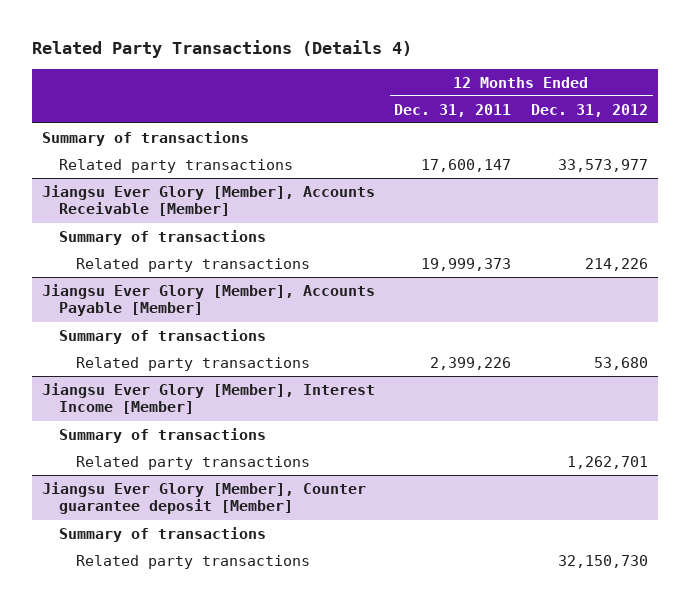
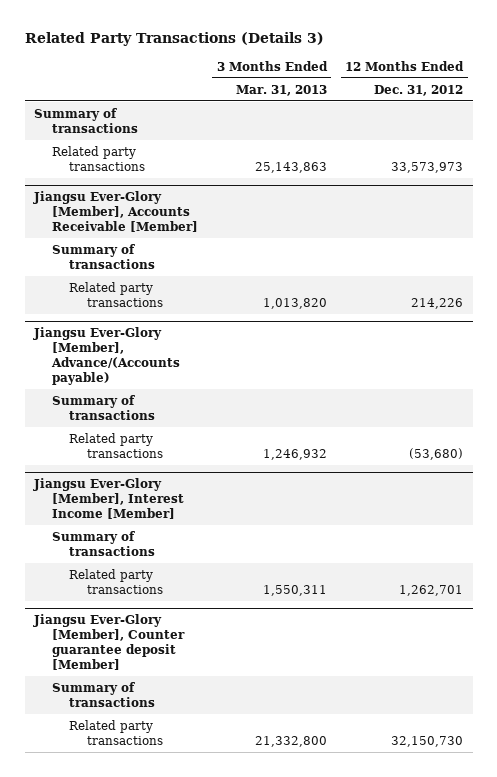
- Related Party Transactions (Details 4)
+ Related Party Transactions (Details 3)
- | 12 Months Ended Dec. 31, 2011 | 12 Months Ended Dec. 31, 2012
+ | 3 Months Ended Mar. 31, 2013 | 12 Months Ended Dec. 31, 2012
- Related party transactions | 17,600,147 | 33,573,977
- Jiangsu Ever Glory [Member], Accounts Receivable [Member]
+ Related party transactions | 25,143,863 | 33,573,973
+ Jiangsu Ever-Glory [Member], Accounts Receivable [Member]
- Jiangsu Ever Glory [Member], Accounts Payable [Member]
+ Jiangsu Ever-Glory [Member], Advance/(Accounts payable)
- Related party transactions | 2,399,226 | 53,680
- Jiangsu Ever Glory [Member], Interest Income [Member]
+ Related party transactions | 1,246,932 | (53,680)
+ Jiangsu Ever-Glory [Member], Interest Income [Member]
- Jiangsu Ever Glory [Member], Counter guarantee deposit [Member]
+ Jiangsu Ever-Glory [Member], Counter guarantee deposit [Member]

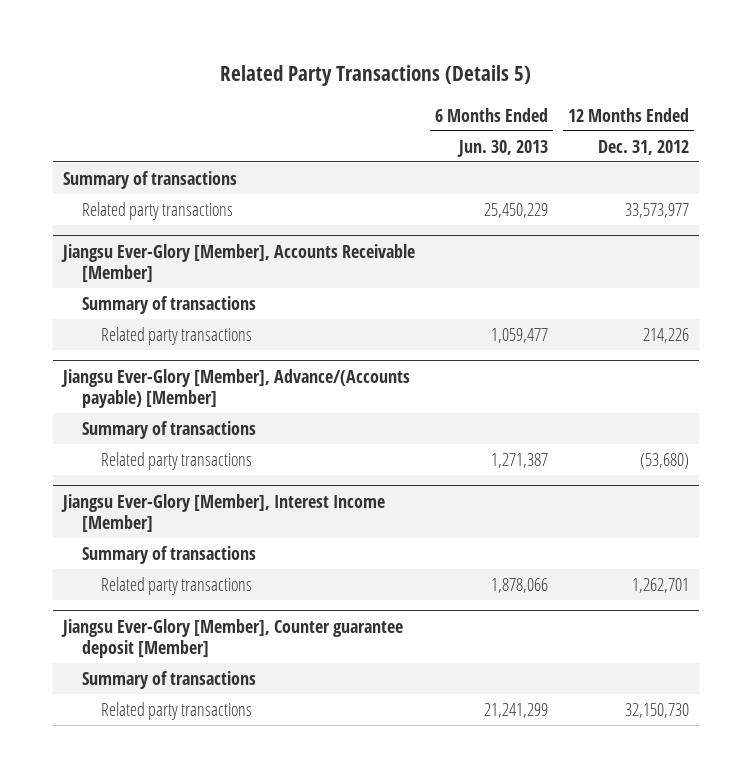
- Related Party Transactions (Details 3)
+ Related Party Transactions (Details 5)
- | 3 Months Ended Mar. 31, 2013 | 12 Months Ended Dec. 31, 2012
+ | 6 Months Ended Jun. 30, 2013 | 12 Months Ended Dec. 31, 2012
- Related party transactions | 25,143,863 | 33,573,973
+ Related party transactions | 25,450,229 | 33,573,977
- Jiangsu Ever-Glory [Member], Advance/(Accounts payable)
+ Jiangsu Ever-Glory [Member], Advance/(Accounts payable) [Member]

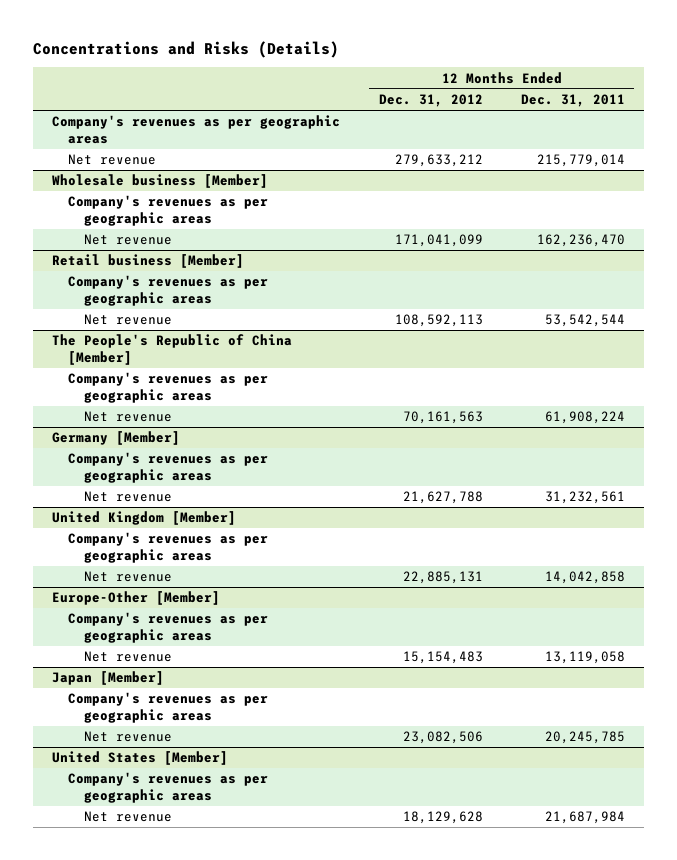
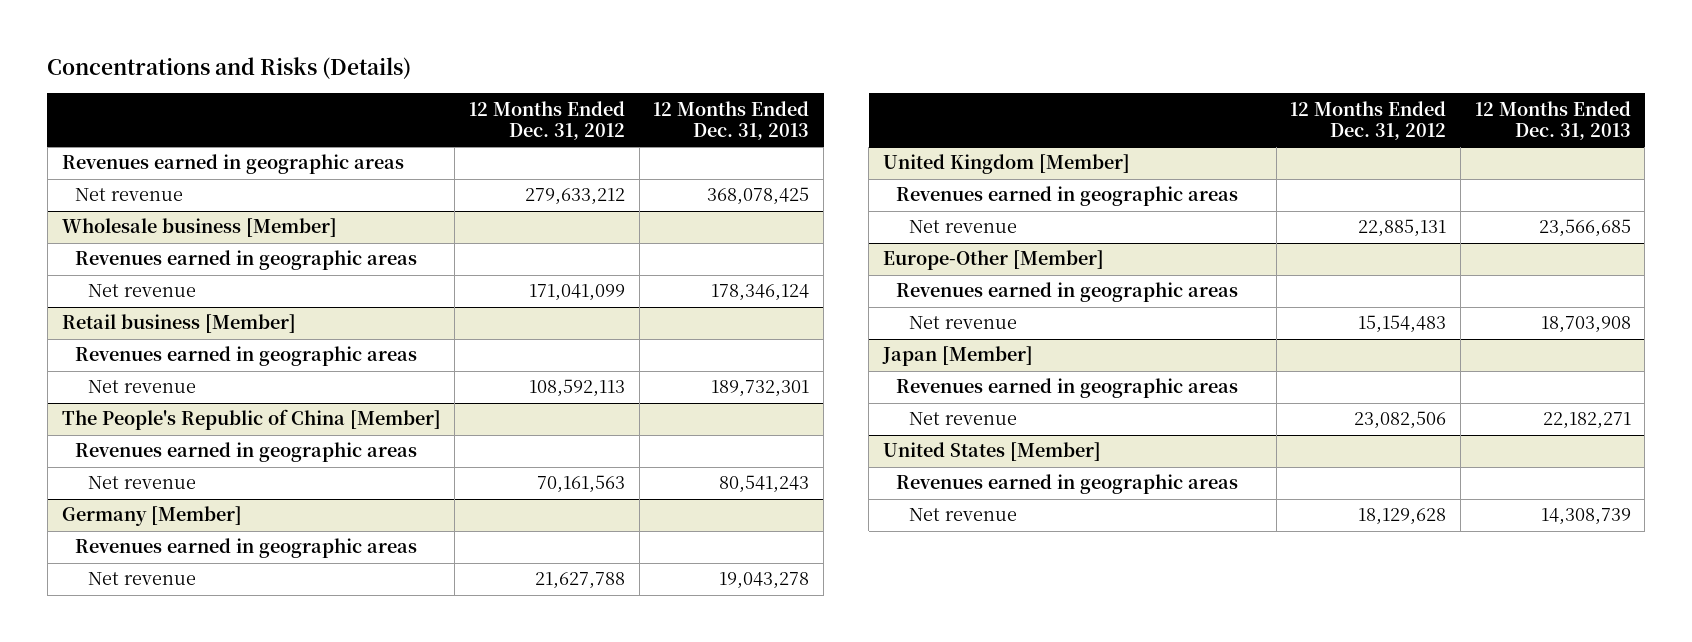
- | 12 Months Ended Dec. 31, 2012 | 12 Months Ended Dec. 31, 2011
+ | 12 Months Ended Dec. 31, 2012 | 12 Months Ended Dec. 31, 2013
- Company's revenues as per geographic areas
+ Revenues earned in geographic areas
@ Wholesale business [Member]
- Company's revenues as per geographic areas
+ Revenues earned in geographic areas
@ Retail business [Member]
- Company's revenues as per geographic areas
+ Revenues earned in geographic areas
@ The People's Republic of China [Member]
- Company's revenues as per geographic areas
+ Revenues earned in geographic areas
@ Germany [Member]
- Company's revenues as per geographic areas
+ Revenues earned in geographic areas
@ United Kingdom [Member]
- Company's revenues as per geographic areas
+ Revenues earned in geographic areas
@ Europe-Other [Member]
- Company's revenues as per geographic areas
+ Revenues earned in geographic areas
@ Japan [Member]
- Company's revenues as per geographic areas
+ Revenues earned in geographic areas
@ United States [Member]
- Company's revenues as per geographic areas
+ Revenues earned in geographic areas

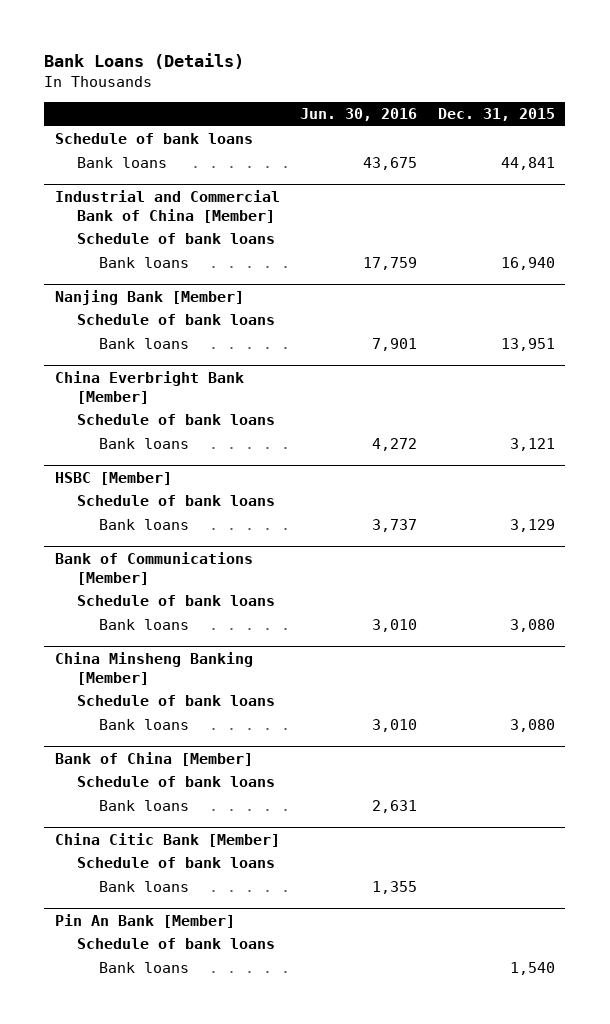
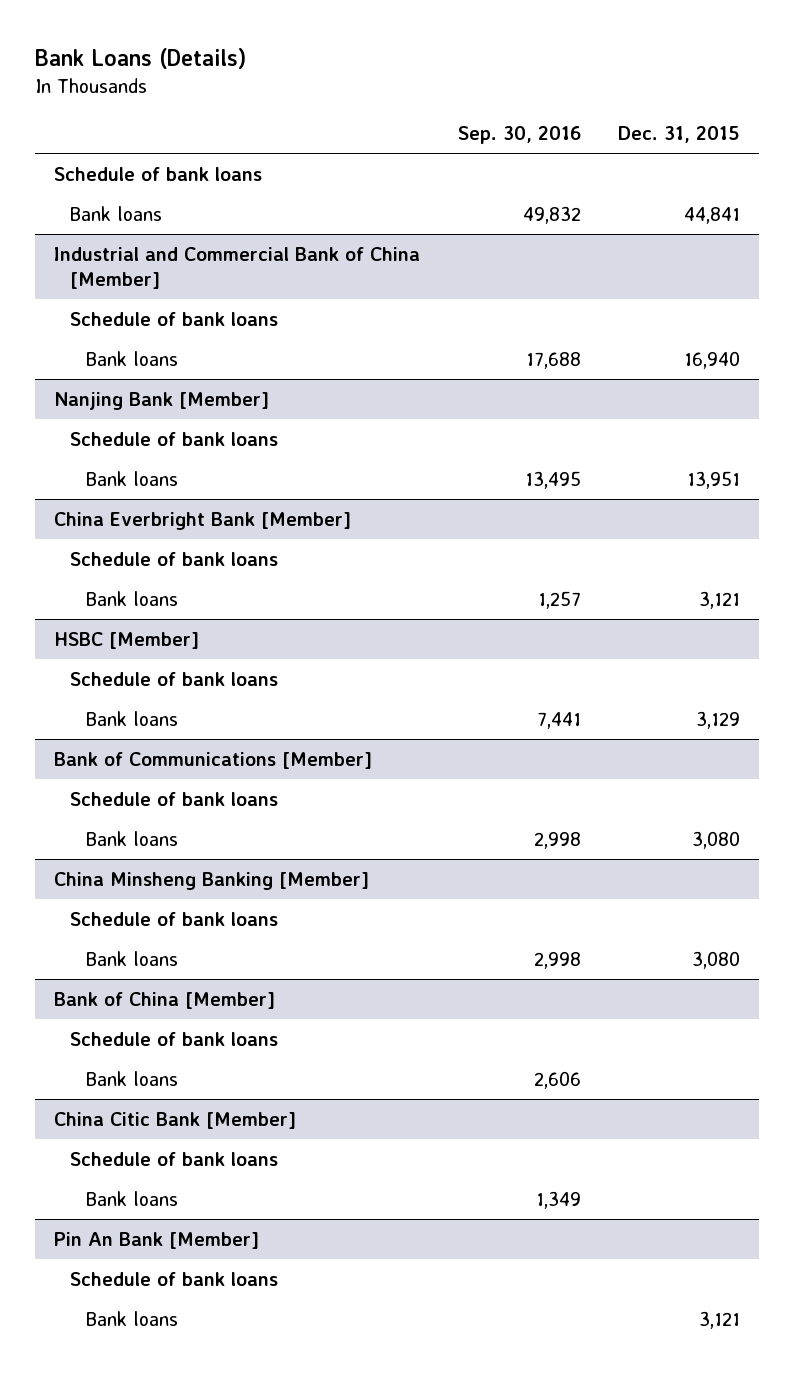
- | Jun. 30, 2016 | Dec. 31, 2015
+ | Sep. 30, 2016 | Dec. 31, 2015
@ Pin An Bank [Member]
- Bank loans | | 1,540
+ Bank loans | | 3,121

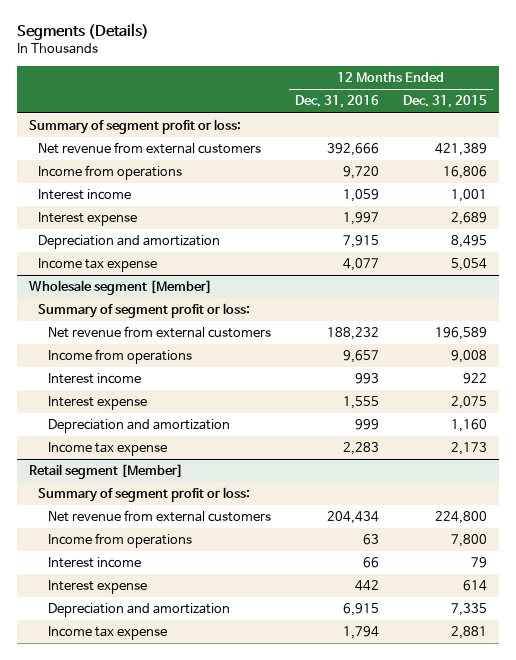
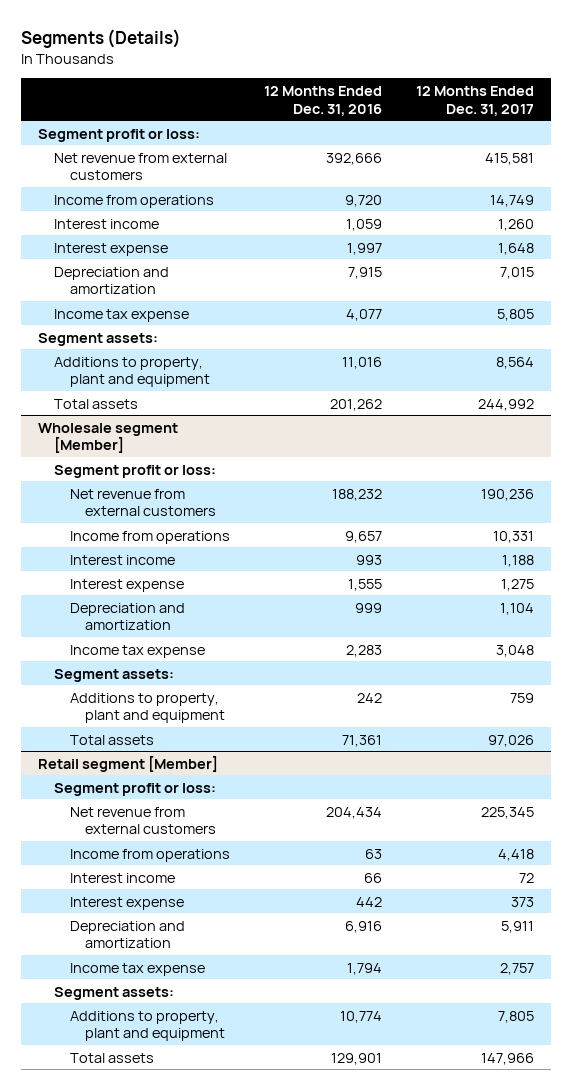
- | 12 Months Ended Dec. 31, 2016 | 12 Months Ended Dec. 31, 2015
+ | 12 Months Ended Dec. 31, 2016 | 12 Months Ended Dec. 31, 2017
- Summary of segment profit or loss:
+ Segment profit or loss:
+ Segment assets:
+ Additions to property, plant and equipment | 11,016 | 8,564
+ Total assets | 201,262 | 244,992
@ Wholesale segment [Member]
- Summary of segment profit or loss:
+ Segment profit or loss:
+ Segment assets:
+ Additions to property, plant and equipment | 242 | 759
+ Total assets | 71,361 | 97,026
@ Retail segment [Member]
- Summary of segment profit or loss:
+ Segment profit or loss:
- Depreciation and amortization | 6,915 | 7,335
+ Depreciation and amortization | 6,916 | 5,911
+ Segment assets:
+ Additions to property, plant and equipment | 10,774 | 7,805
+ Total assets | 129,901 | 147,966

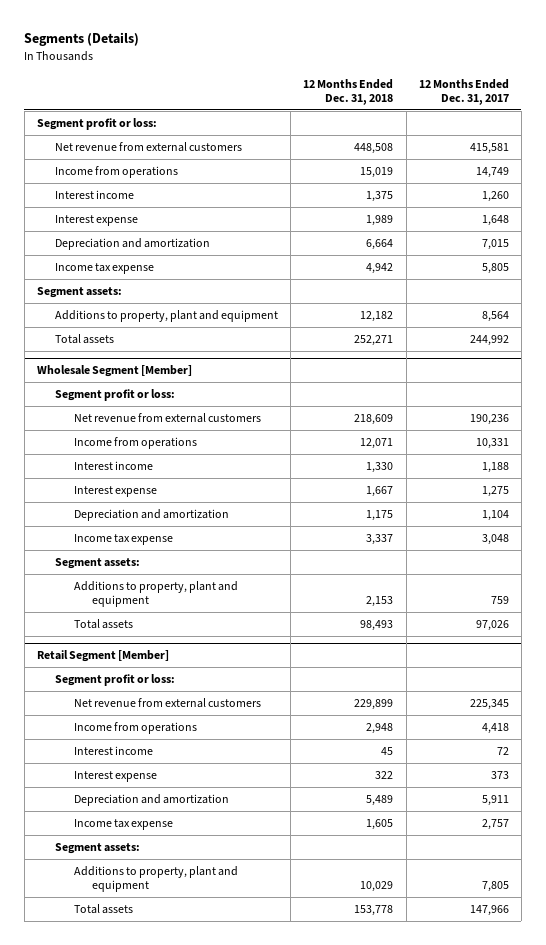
- | 12 Months Ended Dec. 31, 2016 | 12 Months Ended Dec. 31, 2017
+ | 12 Months Ended Dec. 31, 2018 | 12 Months Ended Dec. 31, 2017
- Wholesale segment [Member]
+ Wholesale Segment [Member]
- Retail segment [Member]
+ Retail Segment [Member]

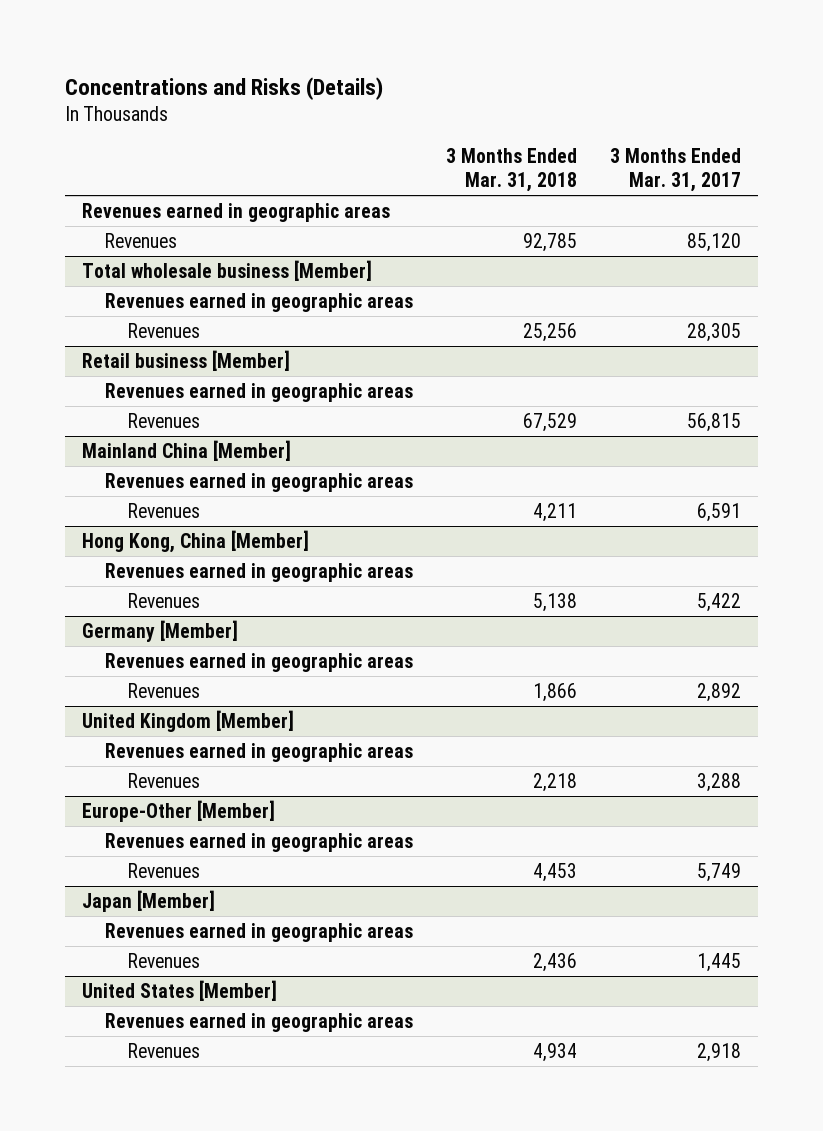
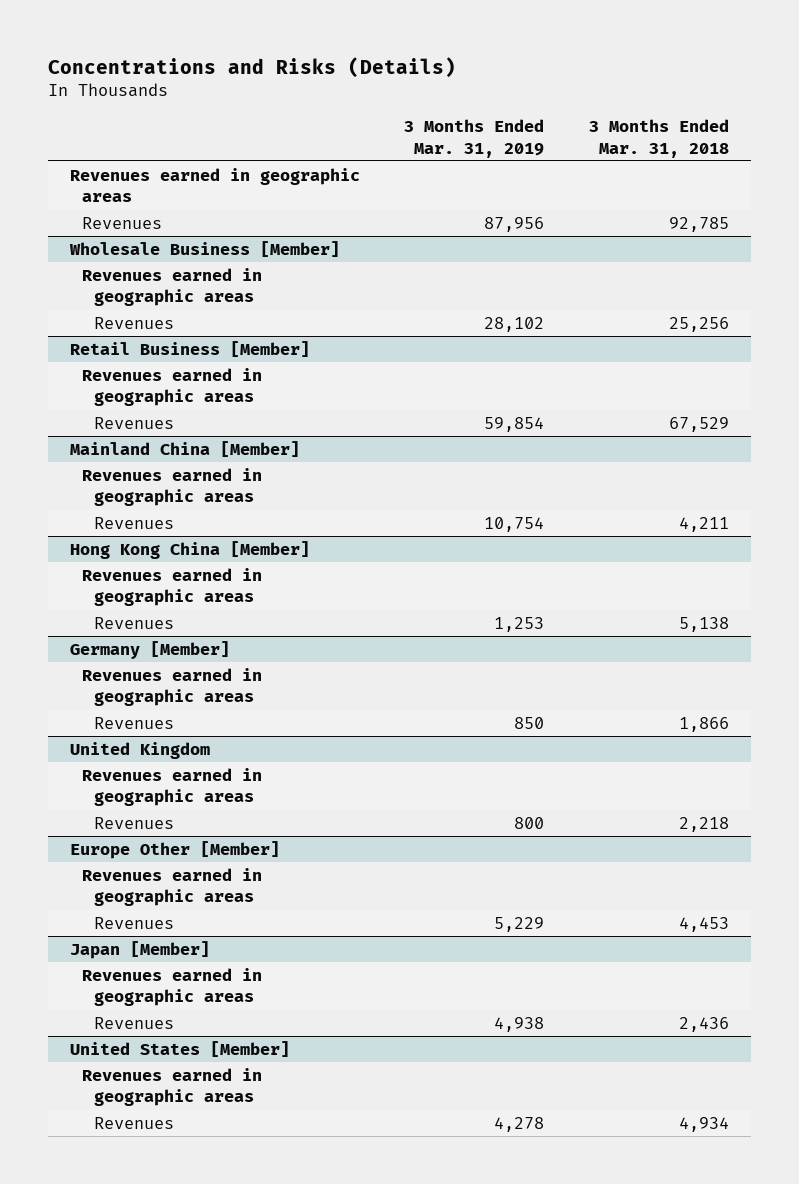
- | 3 Months Ended Mar. 31, 2018 | 3 Months Ended Mar. 31, 2017
+ | 3 Months Ended Mar. 31, 2019 | 3 Months Ended Mar. 31, 2018
- Total wholesale business [Member]
+ Wholesale Business [Member]
- Retail business [Member]
+ Retail Business [Member]
- Hong Kong, China [Member]
+ Hong Kong China [Member]
- United Kingdom [Member]
+ United Kingdom
- Europe-Other [Member]
+ Europe Other [Member]

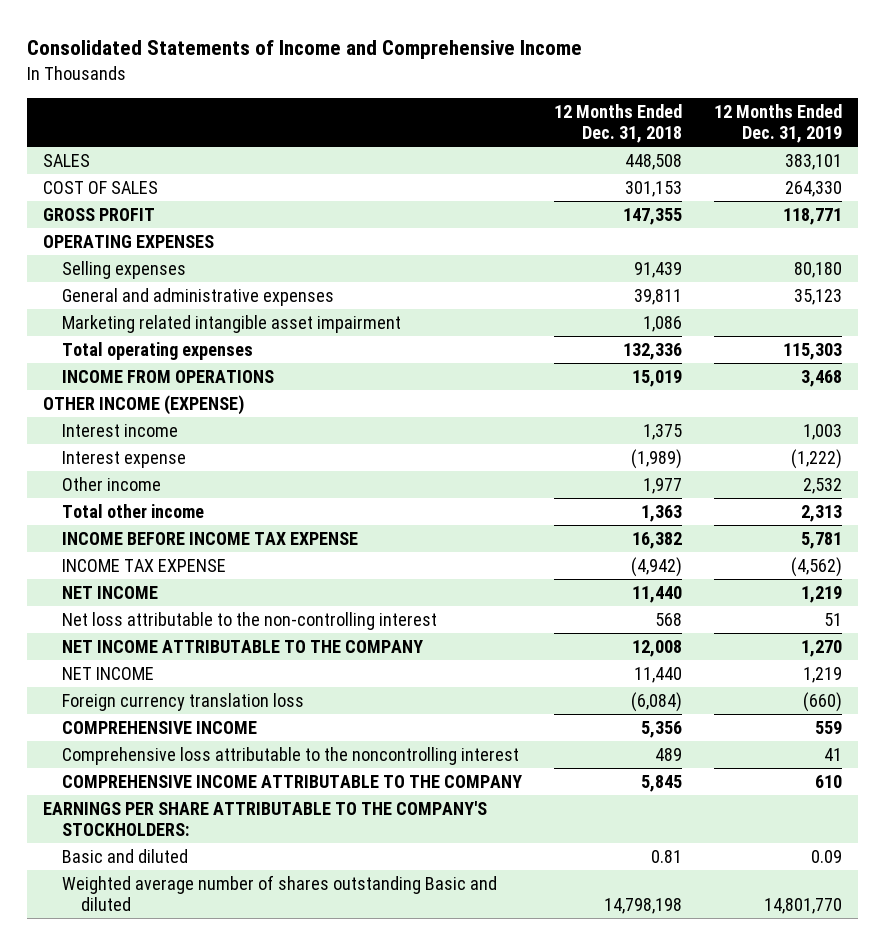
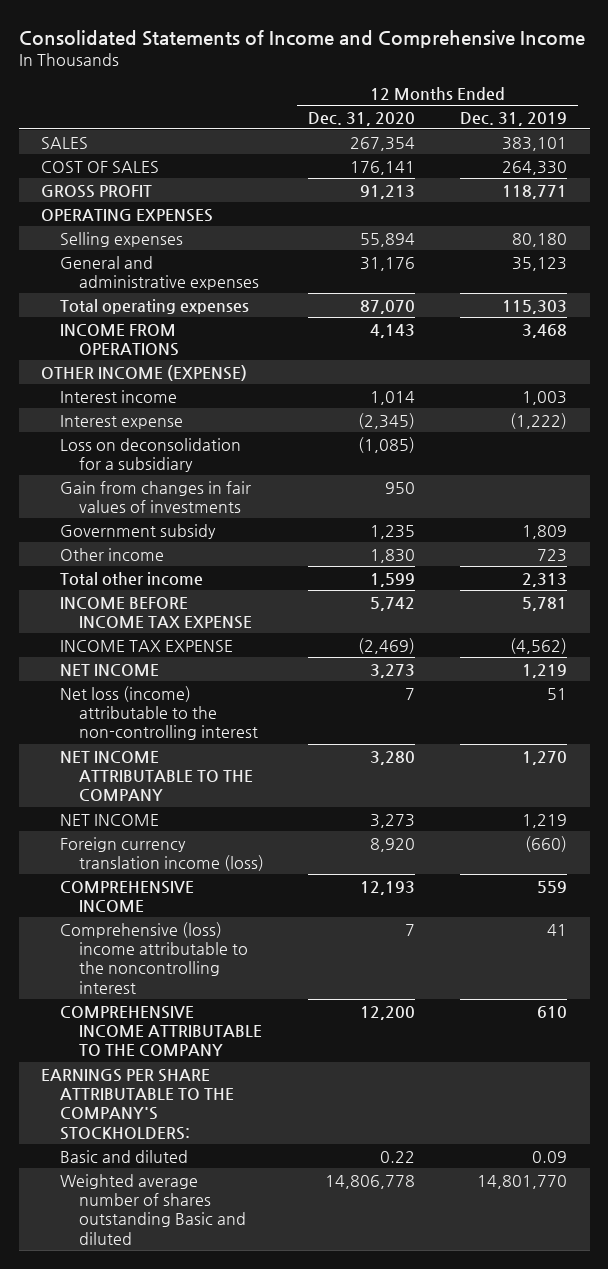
- | 12 Months Ended Dec. 31, 2018 | 12 Months Ended Dec. 31, 2019
+ | 12 Months Ended Dec. 31, 2020 | 12 Months Ended Dec. 31, 2019
- Marketing related intangible asset impairment | 1,086 |
- Other income | 1,977 | 2,532
+ Loss on deconsolidation for a subsidiary | (1,085) |
+ Gain from changes in fair values of investments | 950 |
+ Government subsidy | 1,235 | 1,809
+ Other income | 1,830 | 723
- Net loss attributable to the non-controlling interest | 568 | 51
+ Net loss (income) attributable to the non-controlling interest | 7 | 51
- Foreign currency translation loss | (6,084) | (660)
+ Foreign currency translation income (loss) | 8,920 | (660)
- Comprehensive loss attributable to the noncontrolling interest | 489 | 41
+ Comprehensive (loss) income attributable to the noncontrolling interest | 7 | 41

